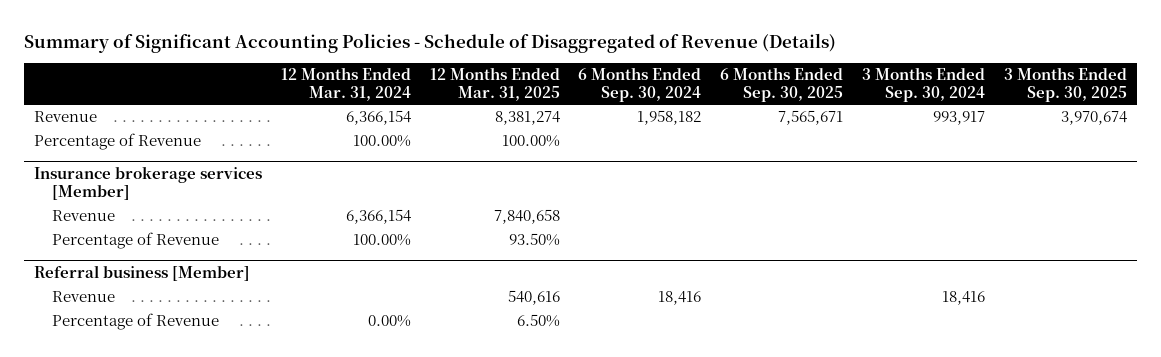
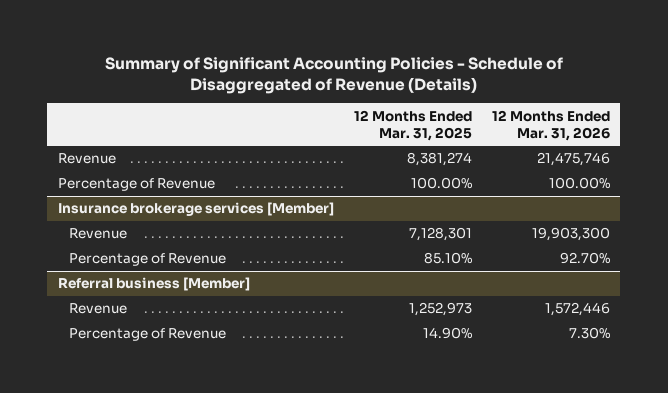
- | 12 Months Ended Mar. 31, 2024 | 12 Months Ended Mar. 31, 2025 | 6 Months Ended Sep. 30, 2024 | 6 Months Ended Sep. 30, 2025 | 3 Months Ended Sep. 30, 2024 | 3 Months Ended Sep. 30, 2025
+ | 12 Months Ended Mar. 31, 2025 | 12 Months Ended Mar. 31, 2026
@ Insurance brokerage services [Member]
- Revenue | 6,366,154 | 7,840,658 | | | |
- Percentage of Revenue | 100.00% | 93.50% | | | |
+ Revenue | 7,128,301 | 19,903,300
+ Percentage of Revenue | 85.10% | 92.70%
@ Referral business [Member]
- Revenue | | 540,616 | 18,416 | | 18,416 |
- Percentage of Revenue | 0.00% | 6.50% | | | |
+ Revenue | 1,252,973 | 1,572,446
+ Percentage of Revenue | 14.90% | 7.30%

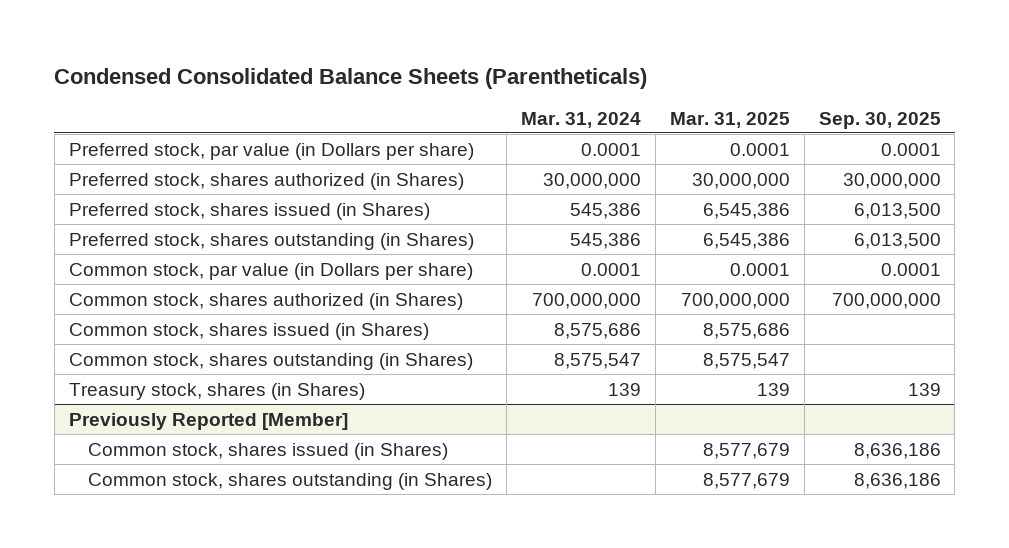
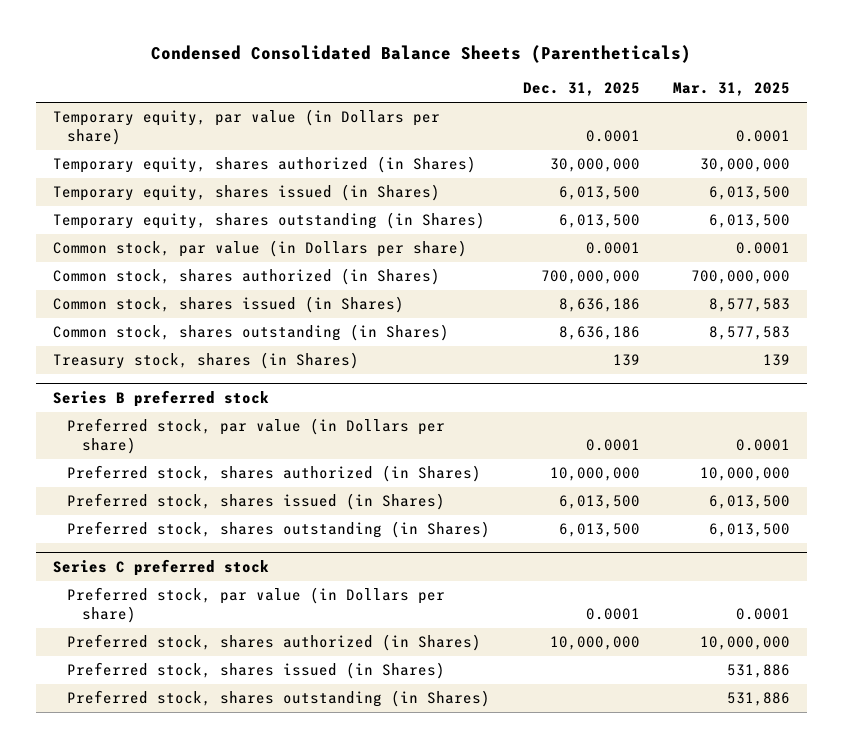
- | Mar. 31, 2024 | Mar. 31, 2025 | Sep. 30, 2025
+ | Dec. 31, 2025 | Mar. 31, 2025
- Preferred stock, par value (in Dollars per share) | 0.0001 | 0.0001 | 0.0001
- Preferred stock, shares authorized (in Shares) | 30,000,000 | 30,000,000 | 30,000,000
- Preferred stock, shares issued (in Shares) | 545,386 | 6,545,386 | 6,013,500
- Preferred stock, shares outstanding (in Shares) | 545,386 | 6,545,386 | 6,013,500
+ Temporary equity, par value (in Dollars per share) | 0.0001 | 0.0001
+ Temporary equity, shares authorized (in Shares) | 30,000,000 | 30,000,000
+ Temporary equity, shares issued (in Shares) | 6,013,500 | 6,013,500
+ Temporary equity, shares outstanding (in Shares) | 6,013,500 | 6,013,500
- Common stock, shares issued (in Shares) | 8,575,686 | 8,575,686 |
- Common stock, shares outstanding (in Shares) | 8,575,547 | 8,575,547 |
+ Common stock, shares issued (in Shares) | 8,636,186 | 8,577,583
+ Common stock, shares outstanding (in Shares) | 8,636,186 | 8,577,583
- Previously Reported [Member]
- Common stock, shares issued (in Shares) | | 8,577,679 | 8,636,186
- Common stock, shares outstanding (in Shares) | | 8,577,679 | 8,636,186
+ Series B preferred stock
+ Preferred stock, par value (in Dollars per share) | 0.0001 | 0.0001
+ Preferred stock, shares authorized (in Shares) | 10,000,000 | 10,000,000
+ Preferred stock, shares issued (in Shares) | 6,013,500 | 6,013,500
+ Preferred stock, shares outstanding (in Shares) | 6,013,500 | 6,013,500
+ Series C preferred stock
+ Preferred stock, par value (in Dollars per share) | 0.0001 | 0.0001
+ Preferred stock, shares authorized (in Shares) | 10,000,000 | 10,000,000
+ Preferred stock, shares issued (in Shares) | | 531,886
+ Preferred stock, shares outstanding (in Shares) | | 531,886

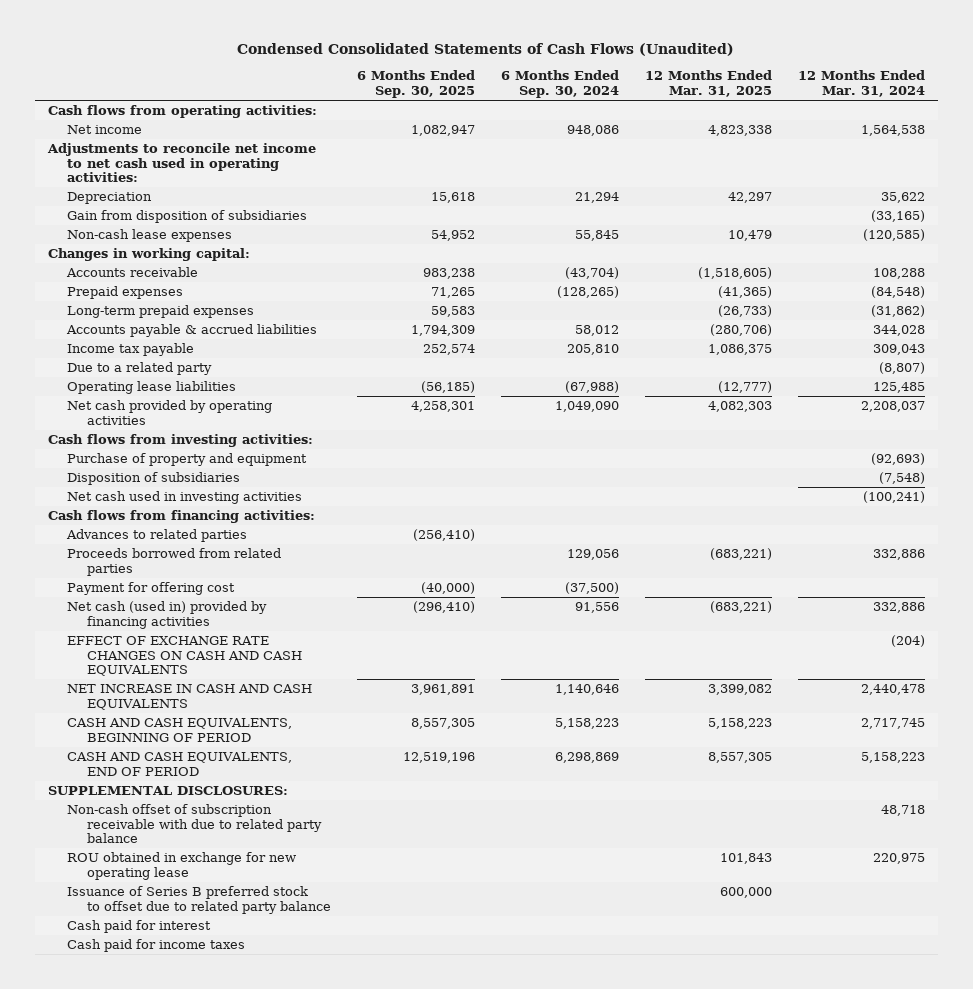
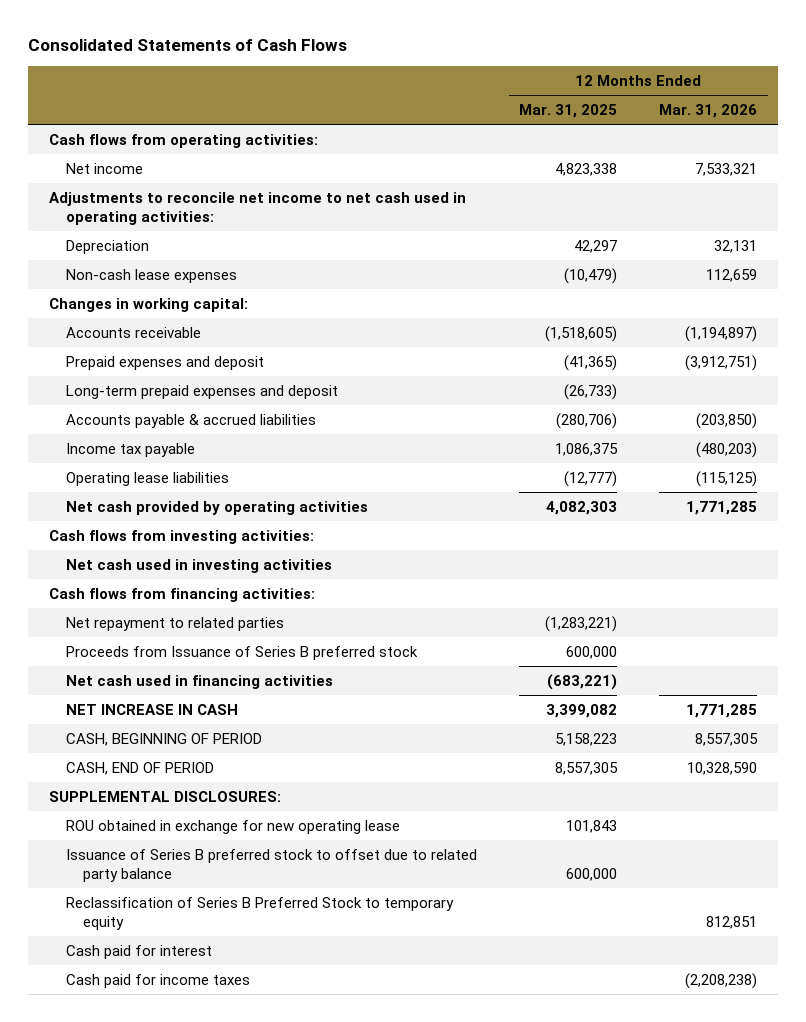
- Condensed Consolidated Statements of Cash Flows (Unaudited)
+ Consolidated Statements of Cash Flows
- | 6 Months Ended Sep. 30, 2025 | 6 Months Ended Sep. 30, 2024 | 12 Months Ended Mar. 31, 2025 | 12 Months Ended Mar. 31, 2024
+ | 12 Months Ended Mar. 31, 2025 | 12 Months Ended Mar. 31, 2026
- Gain from disposition of subsidiaries | | | | (33,165)
- Non-cash lease expenses | 54,952 | 55,845 | 10,479 | (120,585)
+ Non-cash lease expenses | (10,479) | 112,659
- Prepaid expenses | 71,265 | (128,265) | (41,365) | (84,548)
- Long-term prepaid expenses | 59,583 | | (26,733) | (31,862)
+ Prepaid expenses and deposit | (41,365) | (3,912,751)
+ Long-term prepaid expenses and deposit | (26,733) |
- Due to a related party | | | | (8,807)
- Purchase of property and equipment | | | | (92,693)
- Disposition of subsidiaries | | | | (7,548)
- Advances to related parties | (256,410) | | |
- Proceeds borrowed from related parties | | 129,056 | (683,221) | 332,886
- Payment for offering cost | (40,000) | (37,500) | |
- Net cash (used in) provided by financing activities | (296,410) | 91,556 | (683,221) | 332,886
- EFFECT OF EXCHANGE RATE CHANGES ON CASH AND CASH EQUIVALENTS | | | | (204)
- NET INCREASE IN CASH AND CASH EQUIVALENTS | 3,961,891 | 1,140,646 | 3,399,082 | 2,440,478
- CASH AND CASH EQUIVALENTS, BEGINNING OF PERIOD | 8,557,305 | 5,158,223 | 5,158,223 | 2,717,745
- CASH AND CASH EQUIVALENTS, END OF PERIOD | 12,519,196 | 6,298,869 | 8,557,305 | 5,158,223
+ Net repayment to related parties | (1,283,221) |
+ Proceeds from Issuance of Series B preferred stock | 600,000 |
+ Net cash used in financing activities | (683,221) |
+ NET INCREASE IN CASH | 3,399,082 | 1,771,285
+ CASH, BEGINNING OF PERIOD | 5,158,223 | 8,557,305
+ CASH, END OF PERIOD | 8,557,305 | 10,328,590
- Non-cash offset of subscription receivable with due to related party balance | | | | 48,718
+ Reclassification of Series B Preferred Stock to temporary equity | | 812,851

